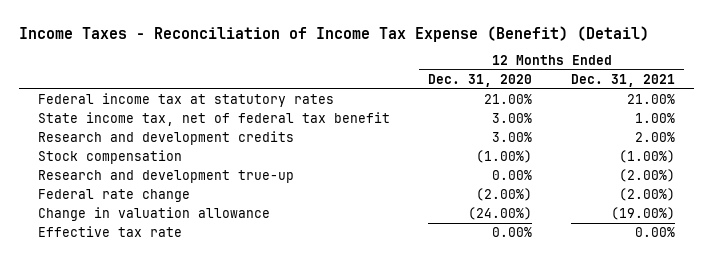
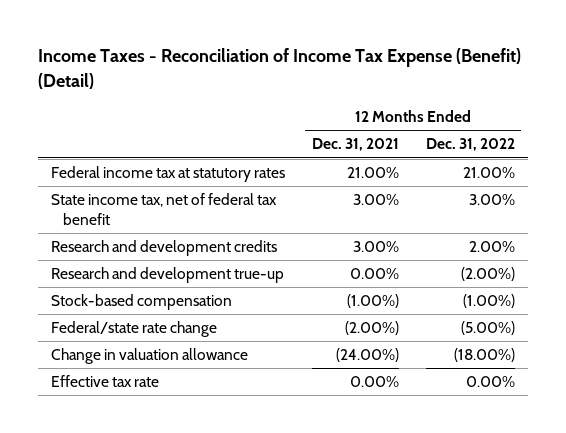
- | 12 Months Ended Dec. 31, 2020 | 12 Months Ended Dec. 31, 2021
+ | 12 Months Ended Dec. 31, 2021 | 12 Months Ended Dec. 31, 2022
- State income tax, net of federal tax benefit | 3.00% | 1.00%
- Research and development credits | 3.00% | 2.00%
- Stock compensation | (1.00%) | (1.00%)
- Research and development true-up | 0.00% | (2.00%)
- Federal rate change | (2.00%) | (2.00%)
- Change in valuation allowance | (24.00%) | (19.00%)
+ State income tax, net of federal tax benefit | 3.00% | 3.00%
+ Research and development credits | 3.00% | 2.00%
+ Research and development true-up | 0.00% | (2.00%)
+ Stock-based compensation | (1.00%) | (1.00%)
+ Federal/state rate change | (2.00%) | (5.00%)
+ Change in valuation allowance | (24.00%) | (18.00%)

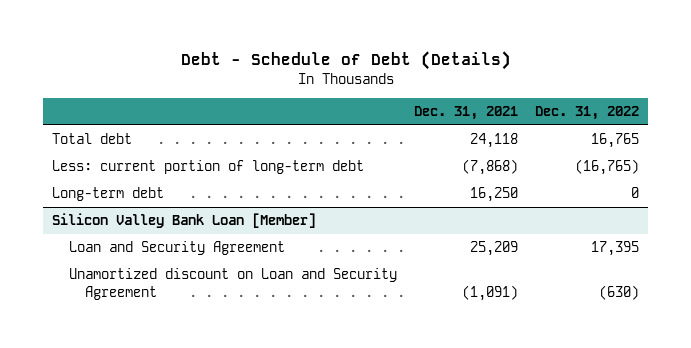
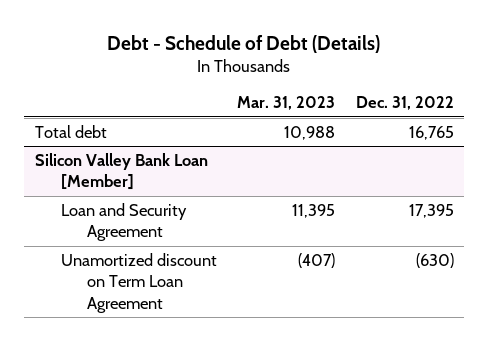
- | Dec. 31, 2021 | Dec. 31, 2022
+ | Mar. 31, 2023 | Dec. 31, 2022
- Less: current portion of long-term debt | (7,868) | (16,765)
- Long-term debt | 16,250 | 0
@ Silicon Valley Bank Loan [Member]
- Unamortized discount on Loan and Security Agreement | (1,091) | (630)
+ Unamortized discount on Term Loan Agreement | (407) | (630)

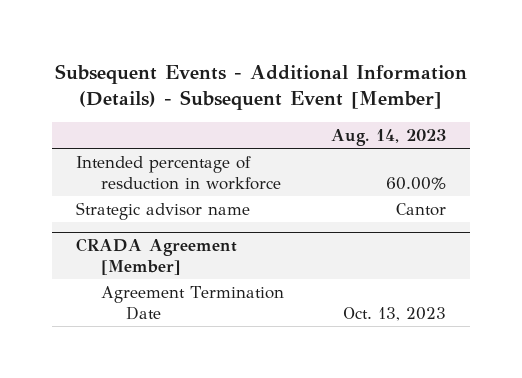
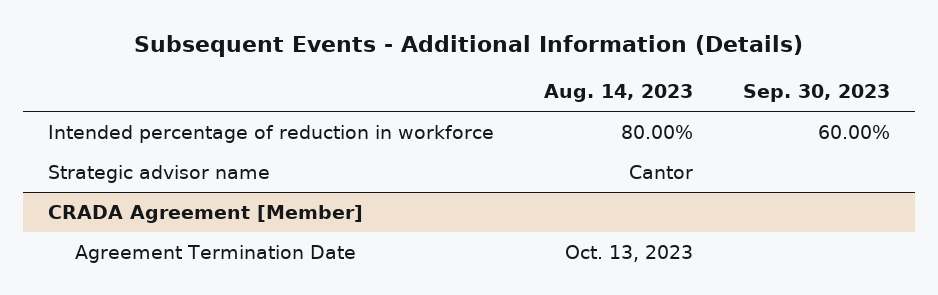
- Subsequent Events - Additional Information (Details) - Subsequent Event [Member]
+ Subsequent Events - Additional Information (Details)
- | Aug. 14, 2023
+ | Aug. 14, 2023 | Sep. 30, 2023
- Intended percentage of resduction in workforce | 60.00%
+ Intended percentage of reduction in workforce | 80.00% | 60.00%

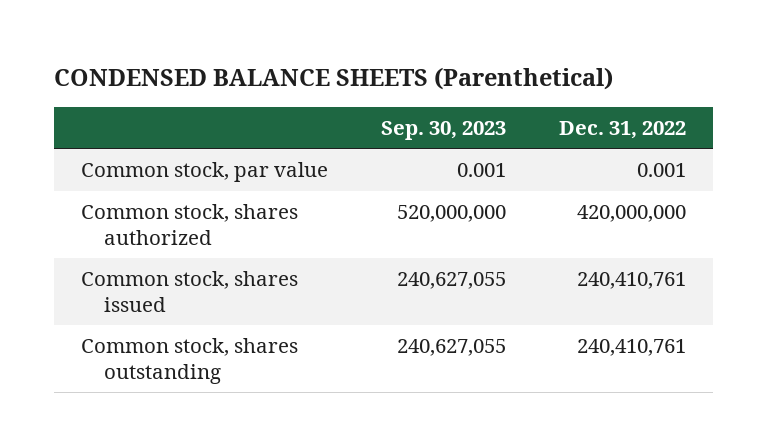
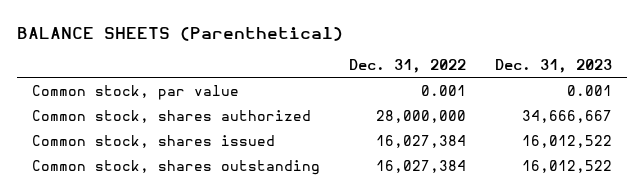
- CONDENSED BALANCE SHEETS (Parenthetical)
+ BALANCE SHEETS (Parenthetical)
- | Sep. 30, 2023 | Dec. 31, 2022
+ | Dec. 31, 2022 | Dec. 31, 2023
- Common stock, shares authorized | 520,000,000 | 420,000,000
- Common stock, shares issued | 240,627,055 | 240,410,761
- Common stock, shares outstanding | 240,627,055 | 240,410,761
+ Common stock, shares authorized | 28,000,000 | 34,666,667
+ Common stock, shares issued | 16,027,384 | 16,012,522
+ Common stock, shares outstanding | 16,027,384 | 16,012,522

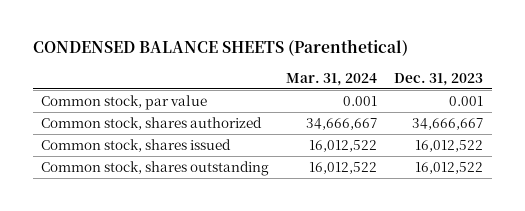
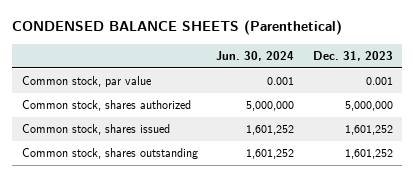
- | Mar. 31, 2024 | Dec. 31, 2023
+ | Jun. 30, 2024 | Dec. 31, 2023
- Common stock, shares authorized | 34,666,667 | 34,666,667
- Common stock, shares issued | 16,012,522 | 16,012,522
- Common stock, shares outstanding | 16,012,522 | 16,012,522
+ Common stock, shares authorized | 5,000,000 | 5,000,000
+ Common stock, shares issued | 1,601,252 | 1,601,252
+ Common stock, shares outstanding | 1,601,252 | 1,601,252

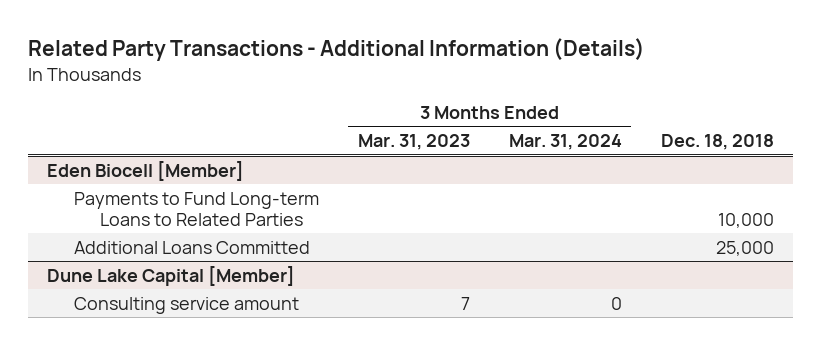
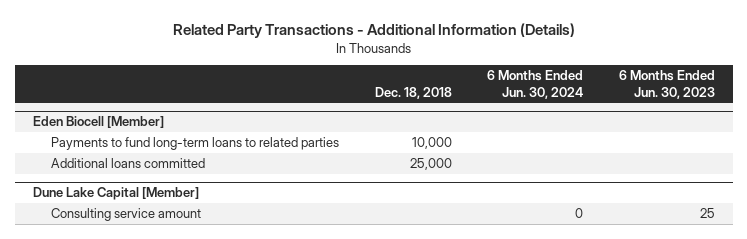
- | 3 Months Ended Mar. 31, 2023 | 3 Months Ended Mar. 31, 2024 | Dec. 18, 2018
+ | Dec. 18, 2018 | 6 Months Ended Jun. 30, 2024 | 6 Months Ended Jun. 30, 2023
@ Eden Biocell [Member]
- Payments to Fund Long-term Loans to Related Parties | | | 10,000
- Additional Loans Committed | | | 25,000
+ Payments to fund long-term loans to related parties | 10,000 | |
+ Additional loans committed | 25,000 | |

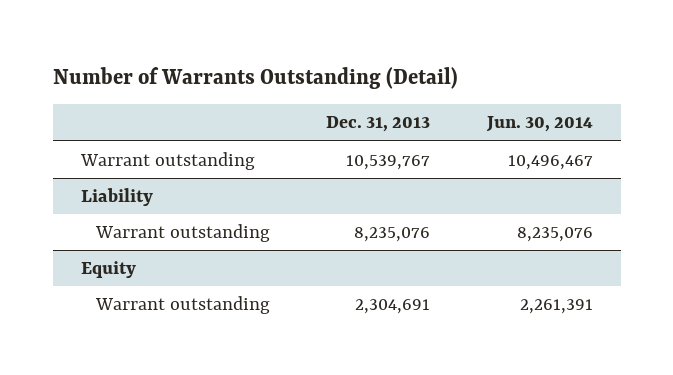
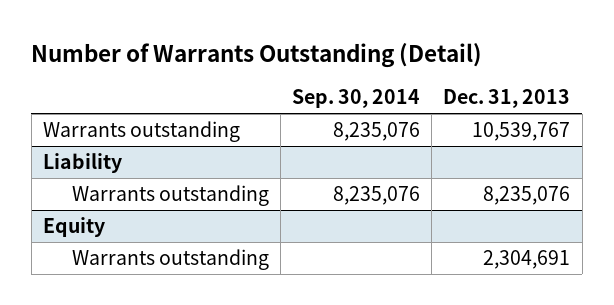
- | Dec. 31, 2013 | Jun. 30, 2014
+ | Sep. 30, 2014 | Dec. 31, 2013
- Warrant outstanding | 10,539,767 | 10,496,467
+ Warrants outstanding | 8,235,076 | 10,539,767
@ Liability
- Warrant outstanding | 8,235,076 | 8,235,076
+ Warrants outstanding | 8,235,076 | 8,235,076
@ Equity
- Warrant outstanding | 2,304,691 | 2,261,391
+ Warrants outstanding | | 2,304,691

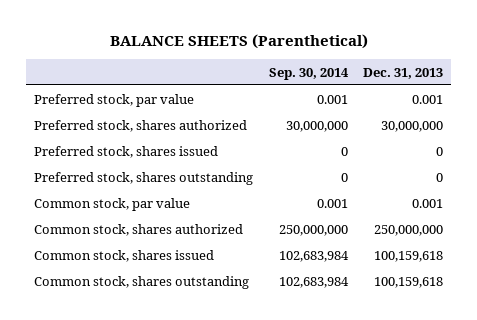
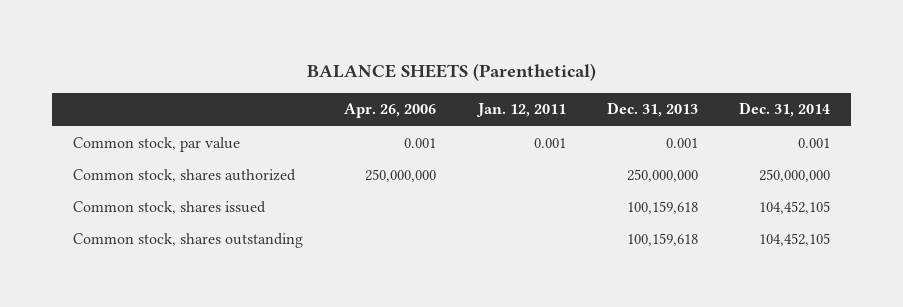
- | Sep. 30, 2014 | Dec. 31, 2013
+ | Apr. 26, 2006 | Jan. 12, 2011 | Dec. 31, 2013 | Dec. 31, 2014
- Preferred stock, par value | 0.001 | 0.001
- Preferred stock, shares authorized | 30,000,000 | 30,000,000
- Preferred stock, shares issued | 0 | 0
- Preferred stock, shares outstanding | 0 | 0

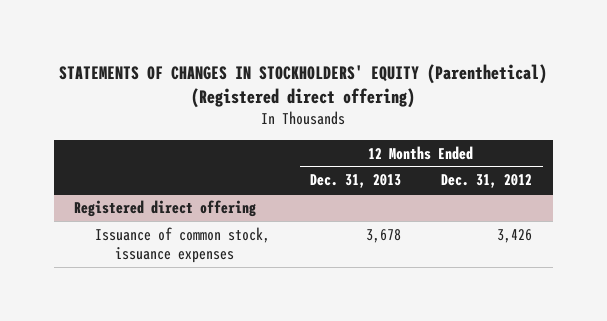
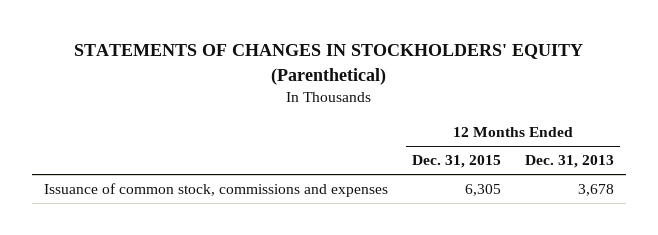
- STATEMENTS OF CHANGES IN STOCKHOLDERS' EQUITY (Parenthetical) (Registered direct offering)
+ STATEMENTS OF CHANGES IN STOCKHOLDERS' EQUITY (Parenthetical)
- | 12 Months Ended Dec. 31, 2013 | 12 Months Ended Dec. 31, 2012
+ | 12 Months Ended Dec. 31, 2015 | 12 Months Ended Dec. 31, 2013
- Registered direct offering
- Issuance of common stock, issuance expenses | 3,678 | 3,426
+ Issuance of common stock, commissions and expenses | 6,305 | 3,678

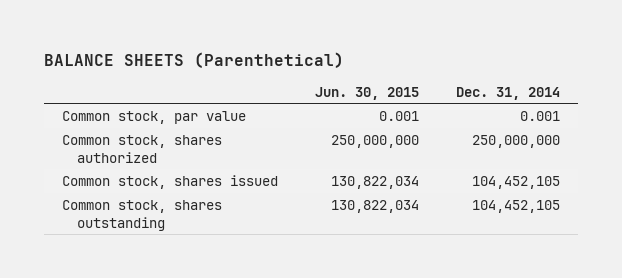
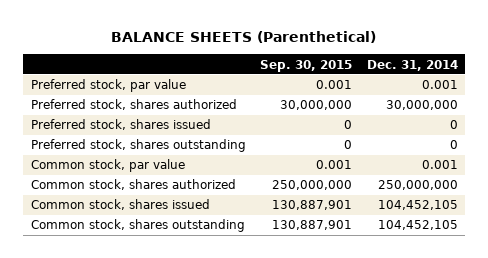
- | Jun. 30, 2015 | Dec. 31, 2014
+ | Sep. 30, 2015 | Dec. 31, 2014
+ Preferred stock, par value | 0.001 | 0.001
+ Preferred stock, shares authorized | 30,000,000 | 30,000,000
+ Preferred stock, shares issued | 0 | 0
+ Preferred stock, shares outstanding | 0 | 0

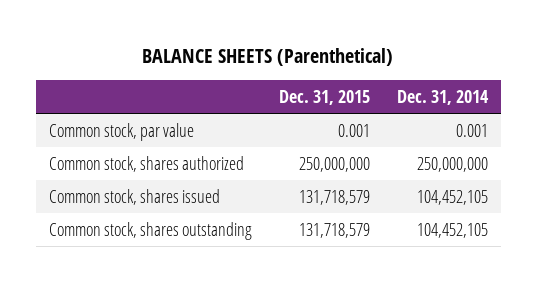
- | Sep. 30, 2015 | Dec. 31, 2014
+ | Dec. 31, 2015 | Dec. 31, 2014
- Preferred stock, par value | 0.001 | 0.001
- Preferred stock, shares authorized | 30,000,000 | 30,000,000
- Preferred stock, shares issued | 0 | 0
- Preferred stock, shares outstanding | 0 | 0

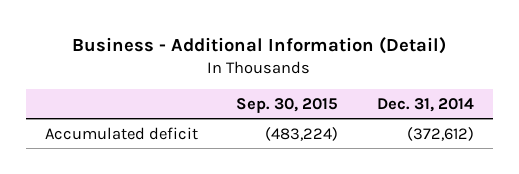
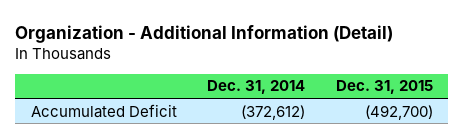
- Business - Additional Information (Detail)
+ Organization - Additional Information (Detail)
- | Sep. 30, 2015 | Dec. 31, 2014
+ | Dec. 31, 2014 | Dec. 31, 2015
- Accumulated deficit | (483,224) | (372,612)
+ Accumulated Deficit | (372,612) | (492,700)

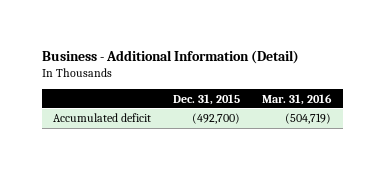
- Organization - Additional Information (Detail)
+ Business - Additional Information (Detail)
- | Dec. 31, 2014 | Dec. 31, 2015
+ | Dec. 31, 2015 | Mar. 31, 2016
- Accumulated Deficit | (372,612) | (492,700)
+ Accumulated deficit | (492,700) | (504,719)

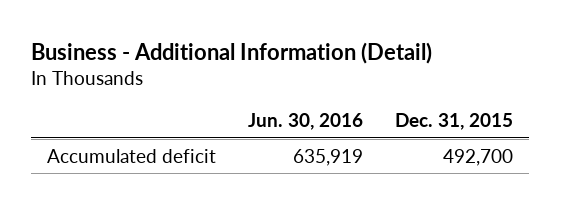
- | Dec. 31, 2015 | Mar. 31, 2016
+ | Jun. 30, 2016 | Dec. 31, 2015
- Accumulated deficit | (492,700) | (504,719)
+ Accumulated deficit | 635,919 | 492,700

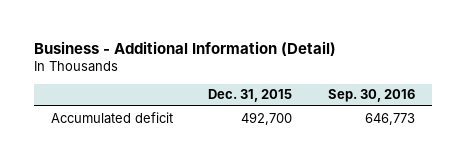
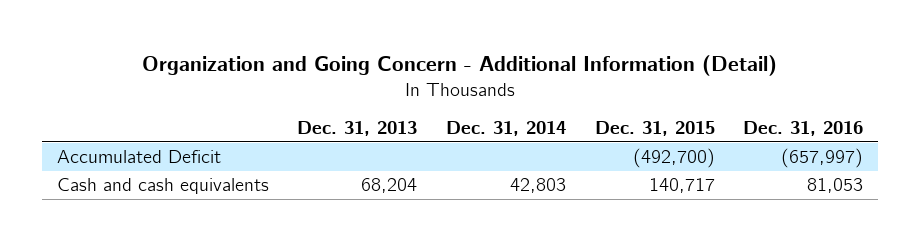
- Business - Additional Information (Detail)
+ Organization and Going Concern - Additional Information (Detail)
- | Dec. 31, 2015 | Sep. 30, 2016
+ | Dec. 31, 2013 | Dec. 31, 2014 | Dec. 31, 2015 | Dec. 31, 2016
- Accumulated deficit | 492,700 | 646,773
+ Accumulated Deficit | | | (492,700) | (657,997)
+ Cash and cash equivalents | 68,204 | 42,803 | 140,717 | 81,053

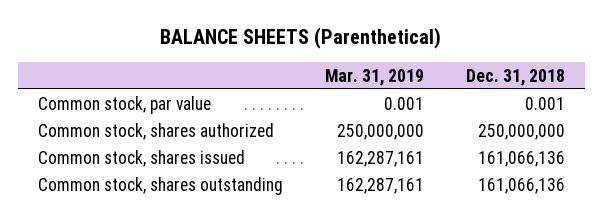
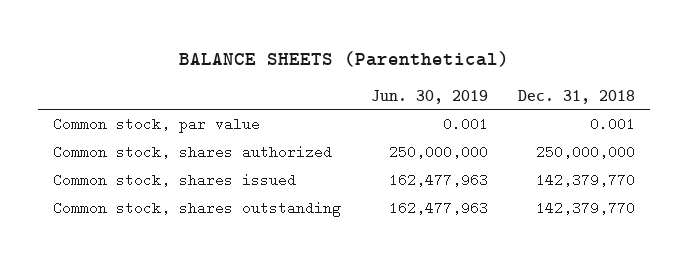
- | Mar. 31, 2019 | Dec. 31, 2018
+ | Jun. 30, 2019 | Dec. 31, 2018
- Common stock, shares issued | 162,287,161 | 161,066,136
- Common stock, shares outstanding | 162,287,161 | 161,066,136
+ Common stock, shares issued | 162,477,963 | 142,379,770
+ Common stock, shares outstanding | 162,477,963 | 142,379,770

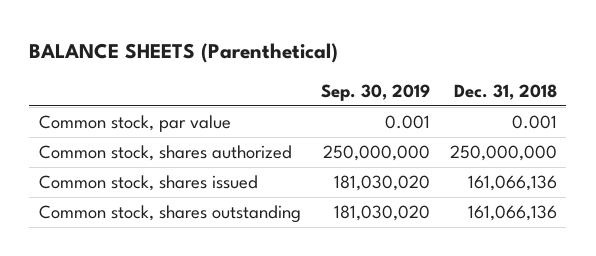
- | Jun. 30, 2019 | Dec. 31, 2018
+ | Sep. 30, 2019 | Dec. 31, 2018
- Common stock, shares issued | 162,477,963 | 142,379,770
- Common stock, shares outstanding | 162,477,963 | 142,379,770
+ Common stock, shares issued | 181,030,020 | 161,066,136
+ Common stock, shares outstanding | 181,030,020 | 161,066,136

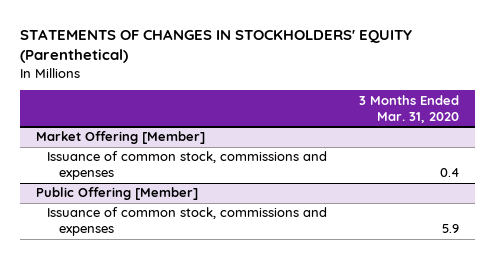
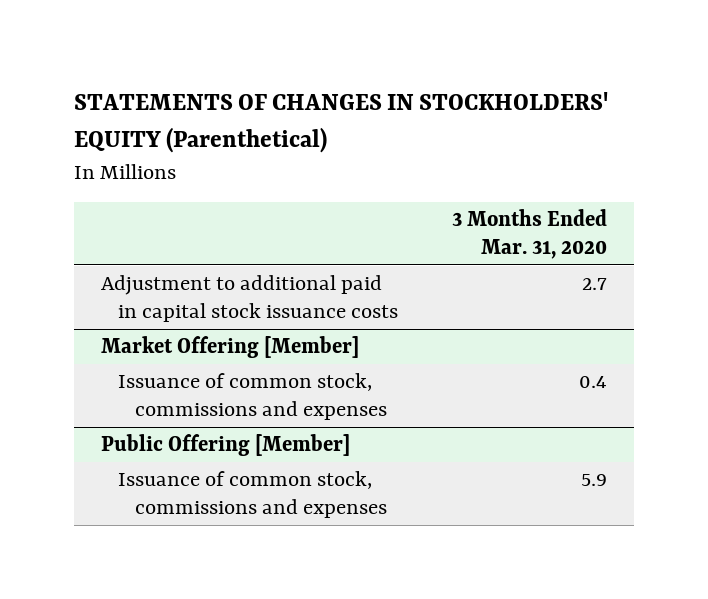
+ Adjustment to additional paid in capital stock issuance costs | 2.7

